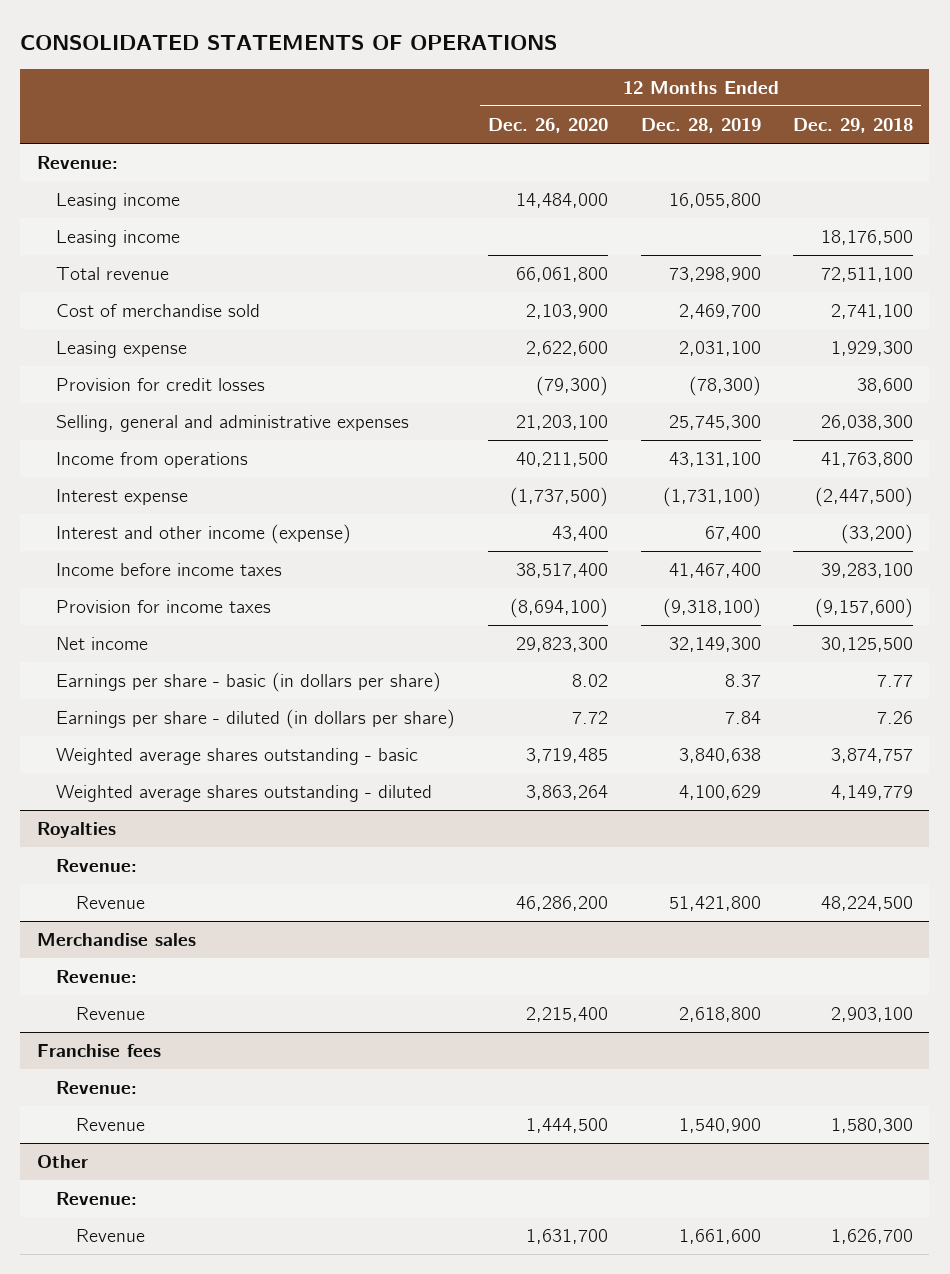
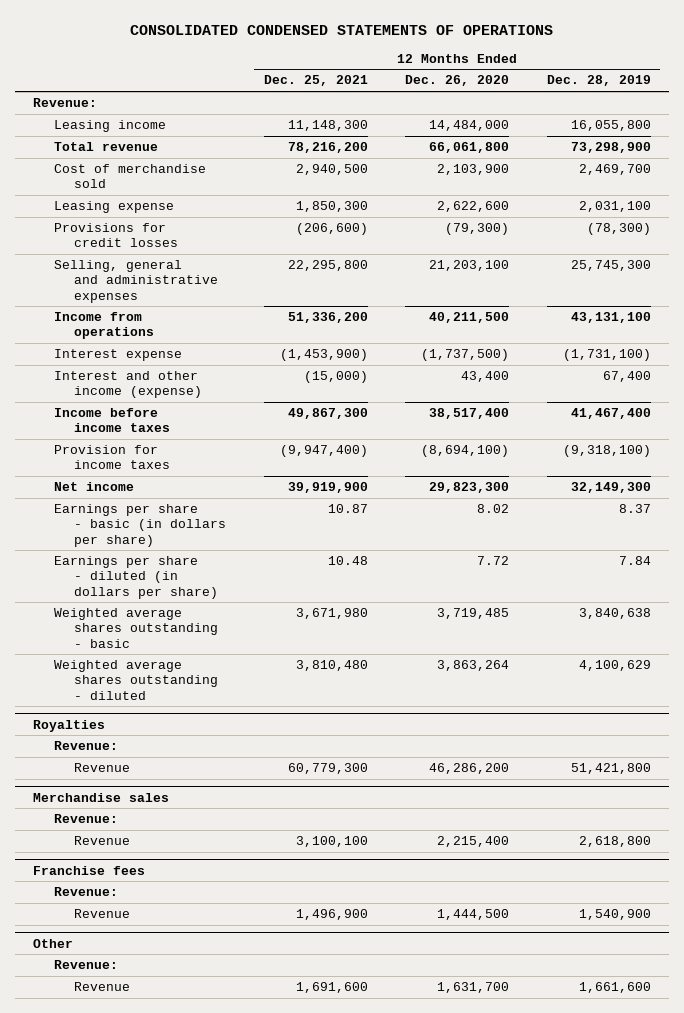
- CONSOLIDATED STATEMENTS OF OPERATIONS
+ CONSOLIDATED CONDENSED STATEMENTS OF OPERATIONS
- | 12 Months Ended Dec. 26, 2020 | 12 Months Ended Dec. 28, 2019 | 12 Months Ended Dec. 29, 2018
+ | 12 Months Ended Dec. 25, 2021 | 12 Months Ended Dec. 26, 2020 | 12 Months Ended Dec. 28, 2019
- Leasing income | | | 18,176,500
- Provision for credit losses | (79,300) | (78,300) | 38,600
+ Provisions for credit losses | (206,600) | (79,300) | (78,300)

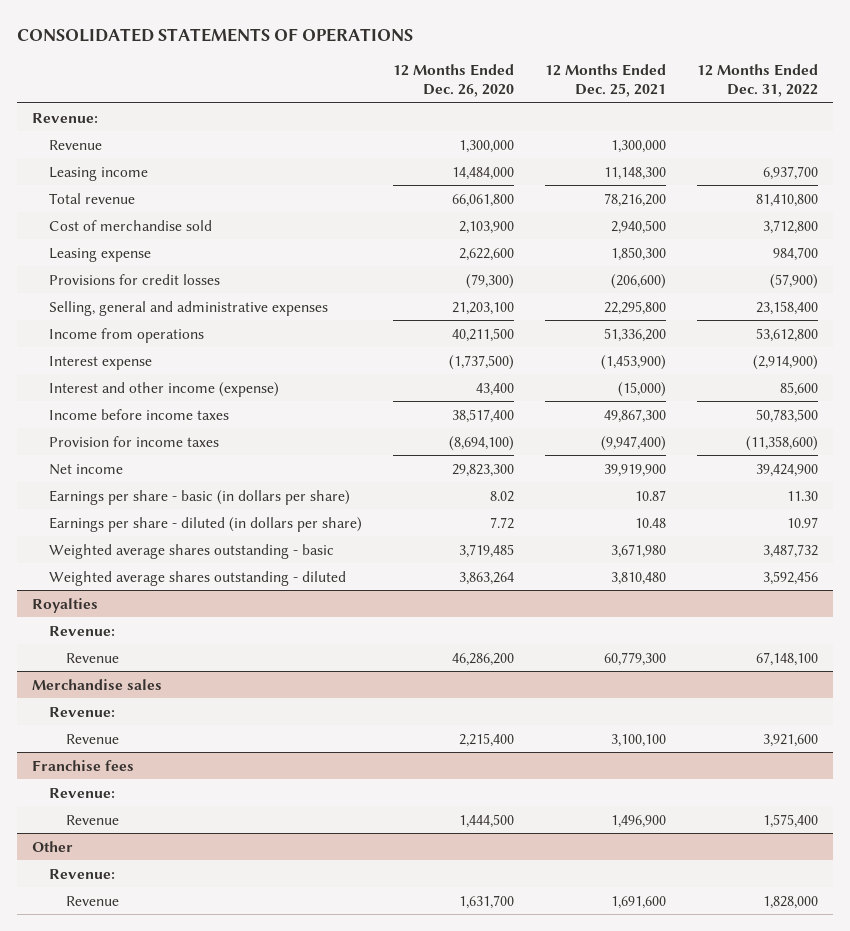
- CONSOLIDATED CONDENSED STATEMENTS OF OPERATIONS
+ CONSOLIDATED STATEMENTS OF OPERATIONS
- | 12 Months Ended Dec. 25, 2021 | 12 Months Ended Dec. 26, 2020 | 12 Months Ended Dec. 28, 2019
+ | 12 Months Ended Dec. 26, 2020 | 12 Months Ended Dec. 25, 2021 | 12 Months Ended Dec. 31, 2022
+ Revenue | 1,300,000 | 1,300,000 |

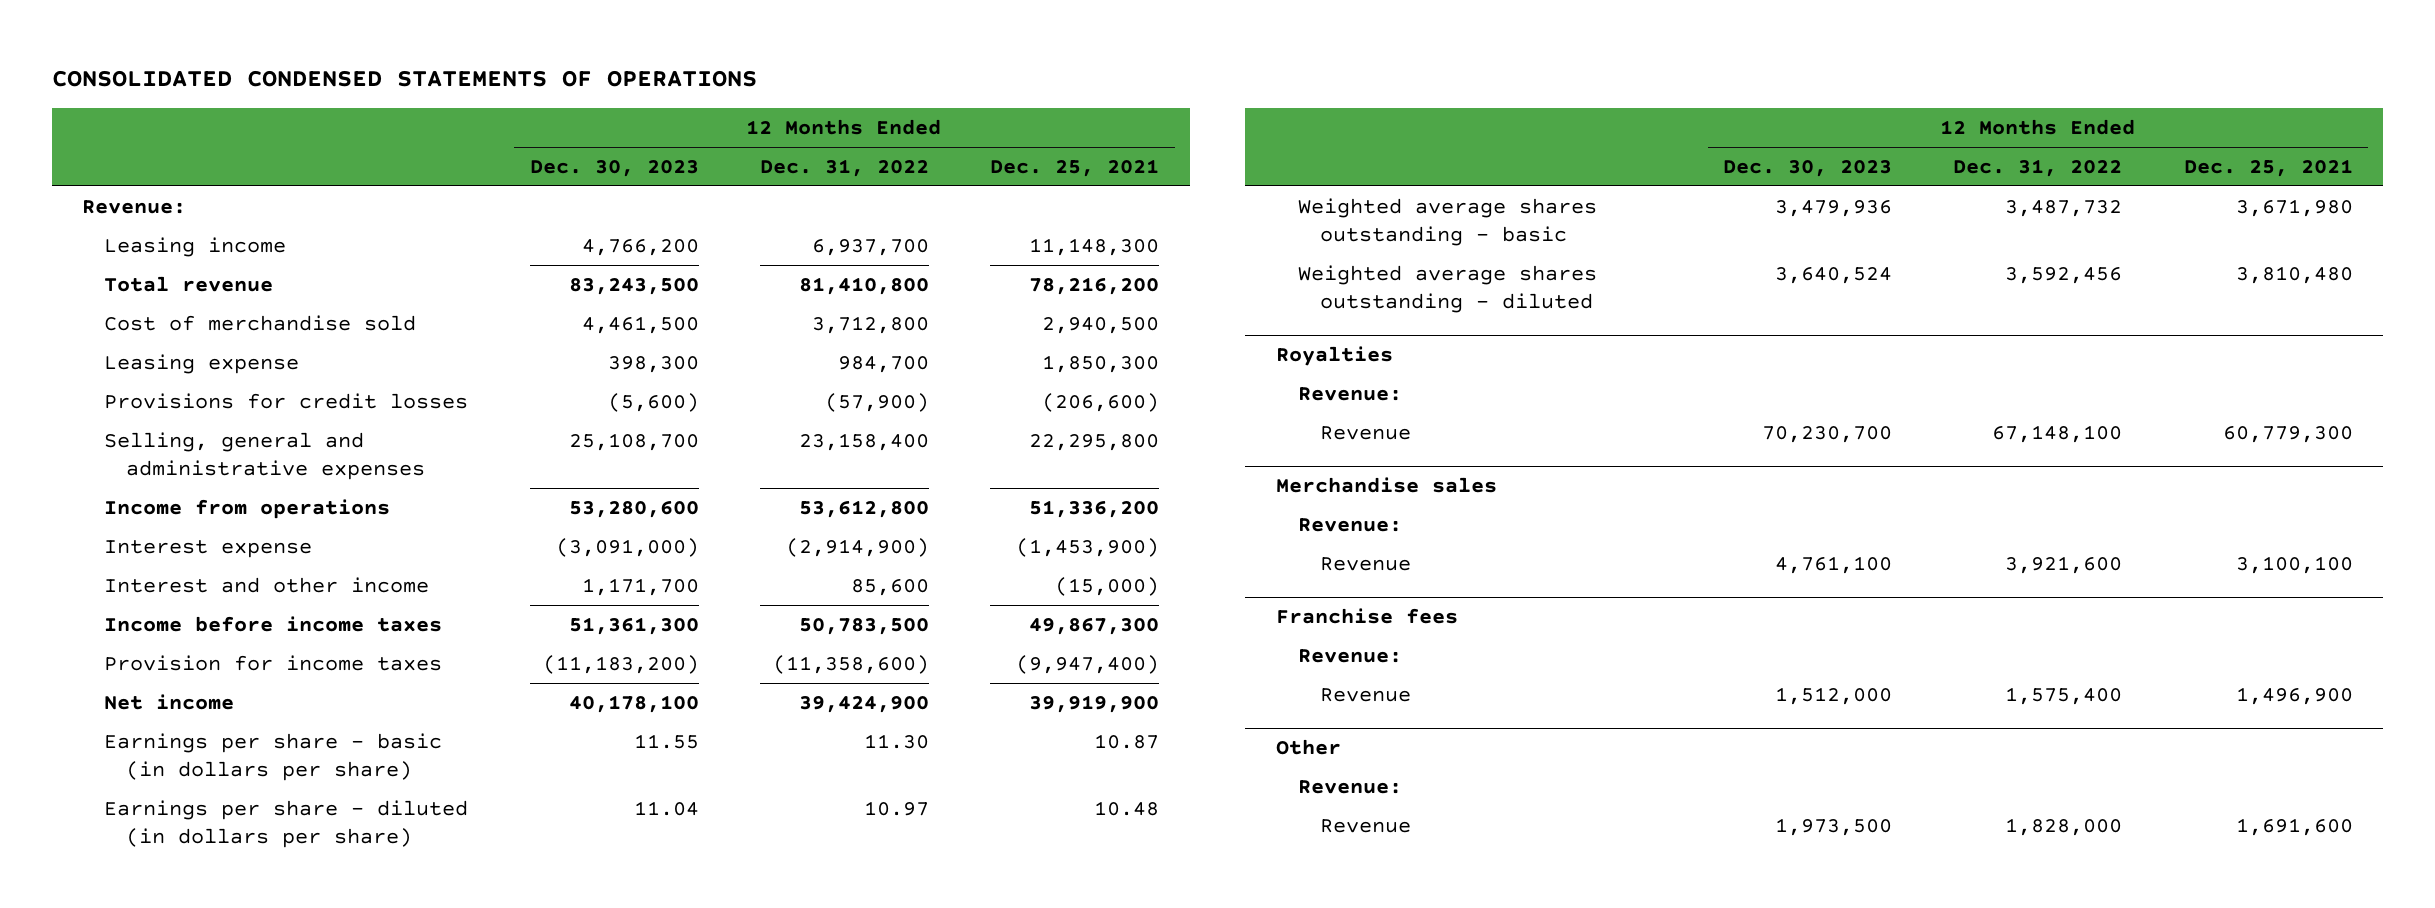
- CONSOLIDATED STATEMENTS OF OPERATIONS
+ CONSOLIDATED CONDENSED STATEMENTS OF OPERATIONS
- | 12 Months Ended Dec. 26, 2020 | 12 Months Ended Dec. 25, 2021 | 12 Months Ended Dec. 31, 2022
+ | 12 Months Ended Dec. 30, 2023 | 12 Months Ended Dec. 31, 2022 | 12 Months Ended Dec. 25, 2021
- Revenue | 1,300,000 | 1,300,000 |
- Interest and other income (expense) | 43,400 | (15,000) | 85,600
+ Interest and other income | 1,171,700 | 85,600 | (15,000)

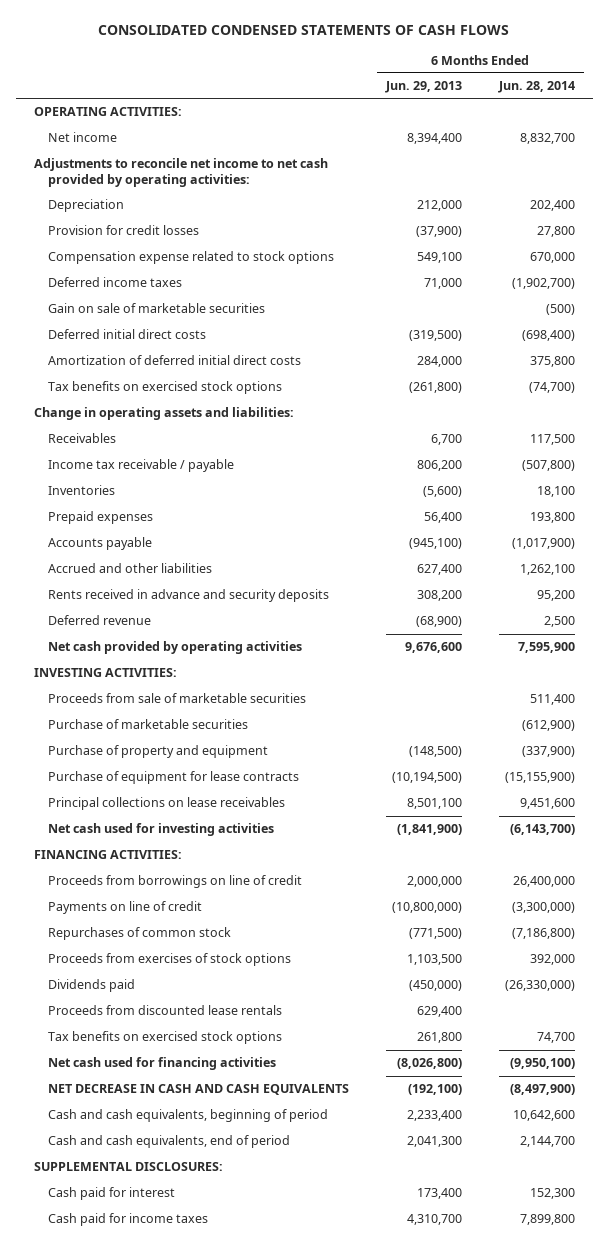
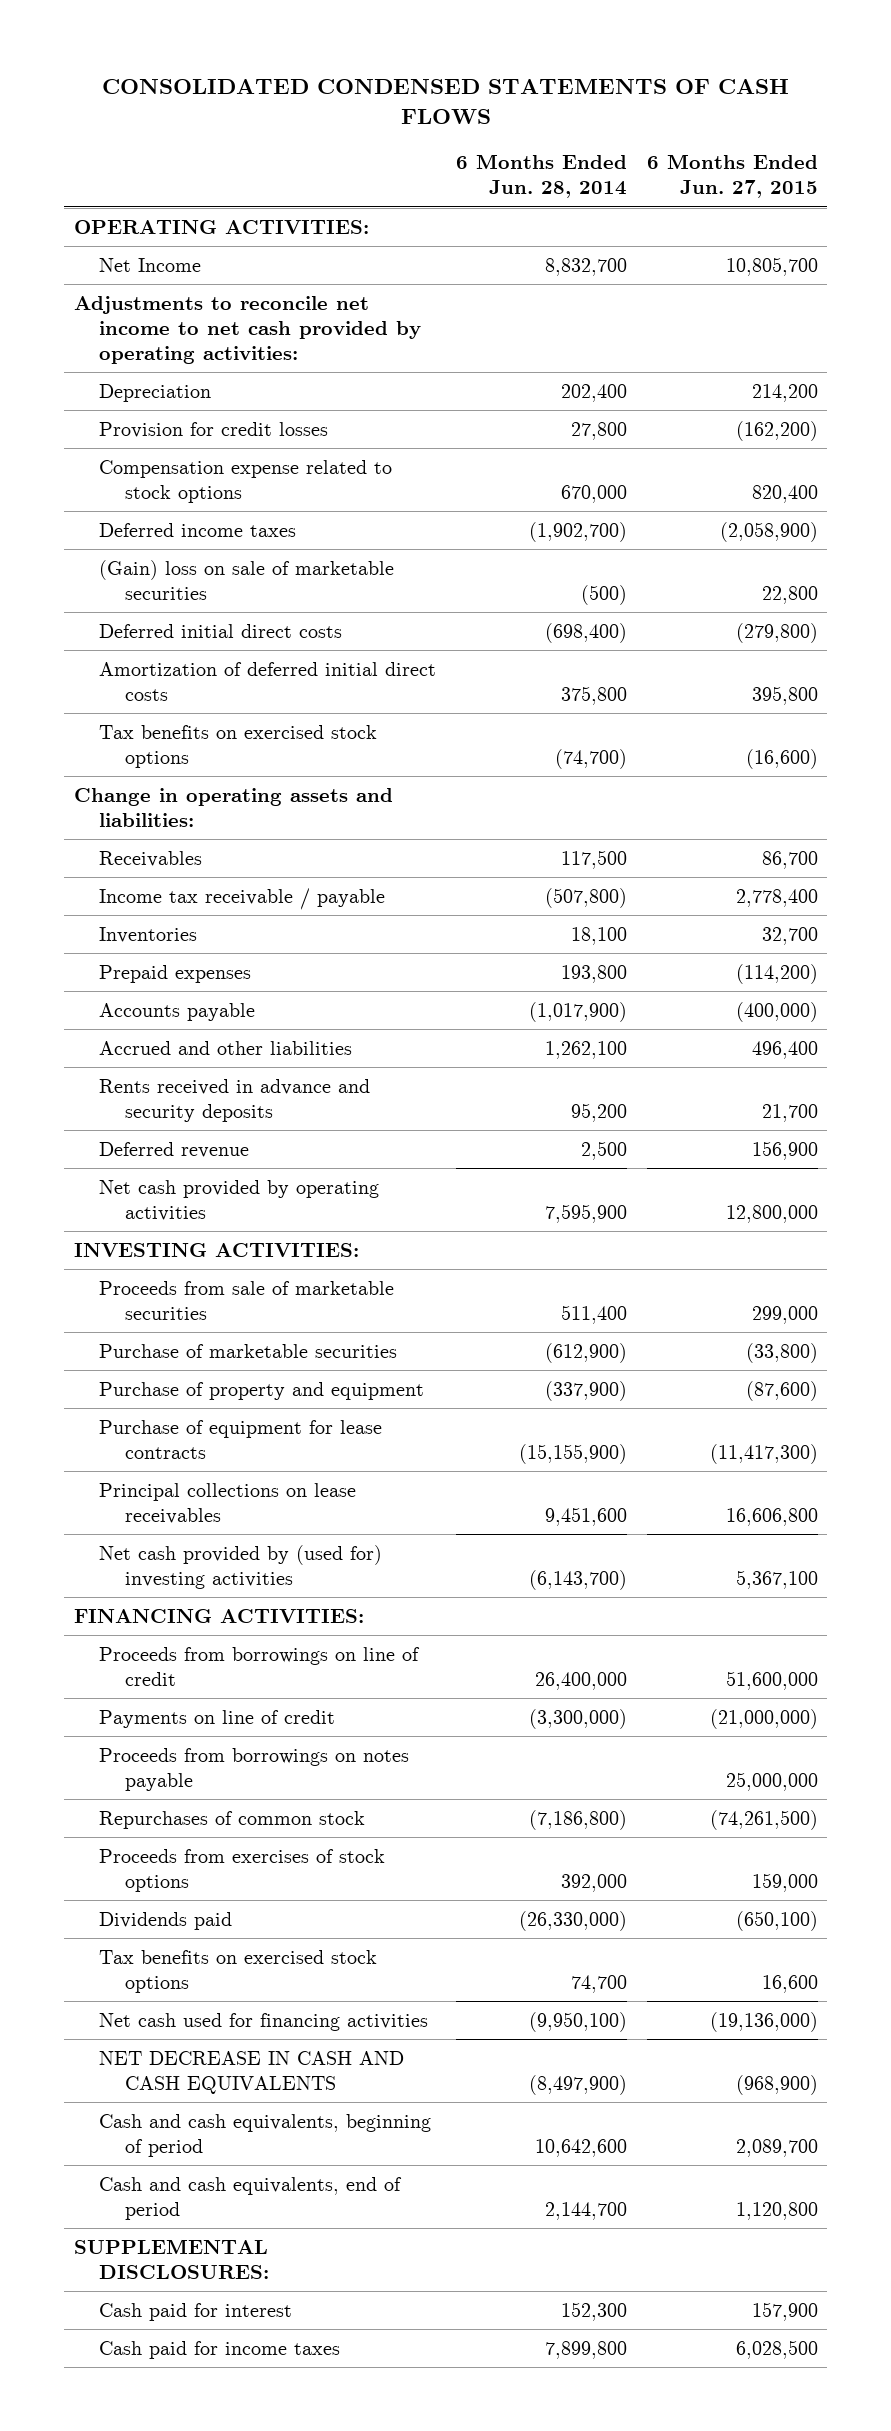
- | 6 Months Ended Jun. 29, 2013 | 6 Months Ended Jun. 28, 2014
+ | 6 Months Ended Jun. 28, 2014 | 6 Months Ended Jun. 27, 2015
- Net income | 8,394,400 | 8,832,700
+ Net Income | 8,832,700 | 10,805,700
- Gain on sale of marketable securities | | (500)
+ (Gain) loss on sale of marketable securities | (500) | 22,800
- Net cash used for investing activities | (1,841,900) | (6,143,700)
+ Net cash provided by (used for) investing activities | (6,143,700) | 5,367,100
+ Proceeds from borrowings on notes payable | | 25,000,000
- Proceeds from discounted lease rentals | 629,400 |

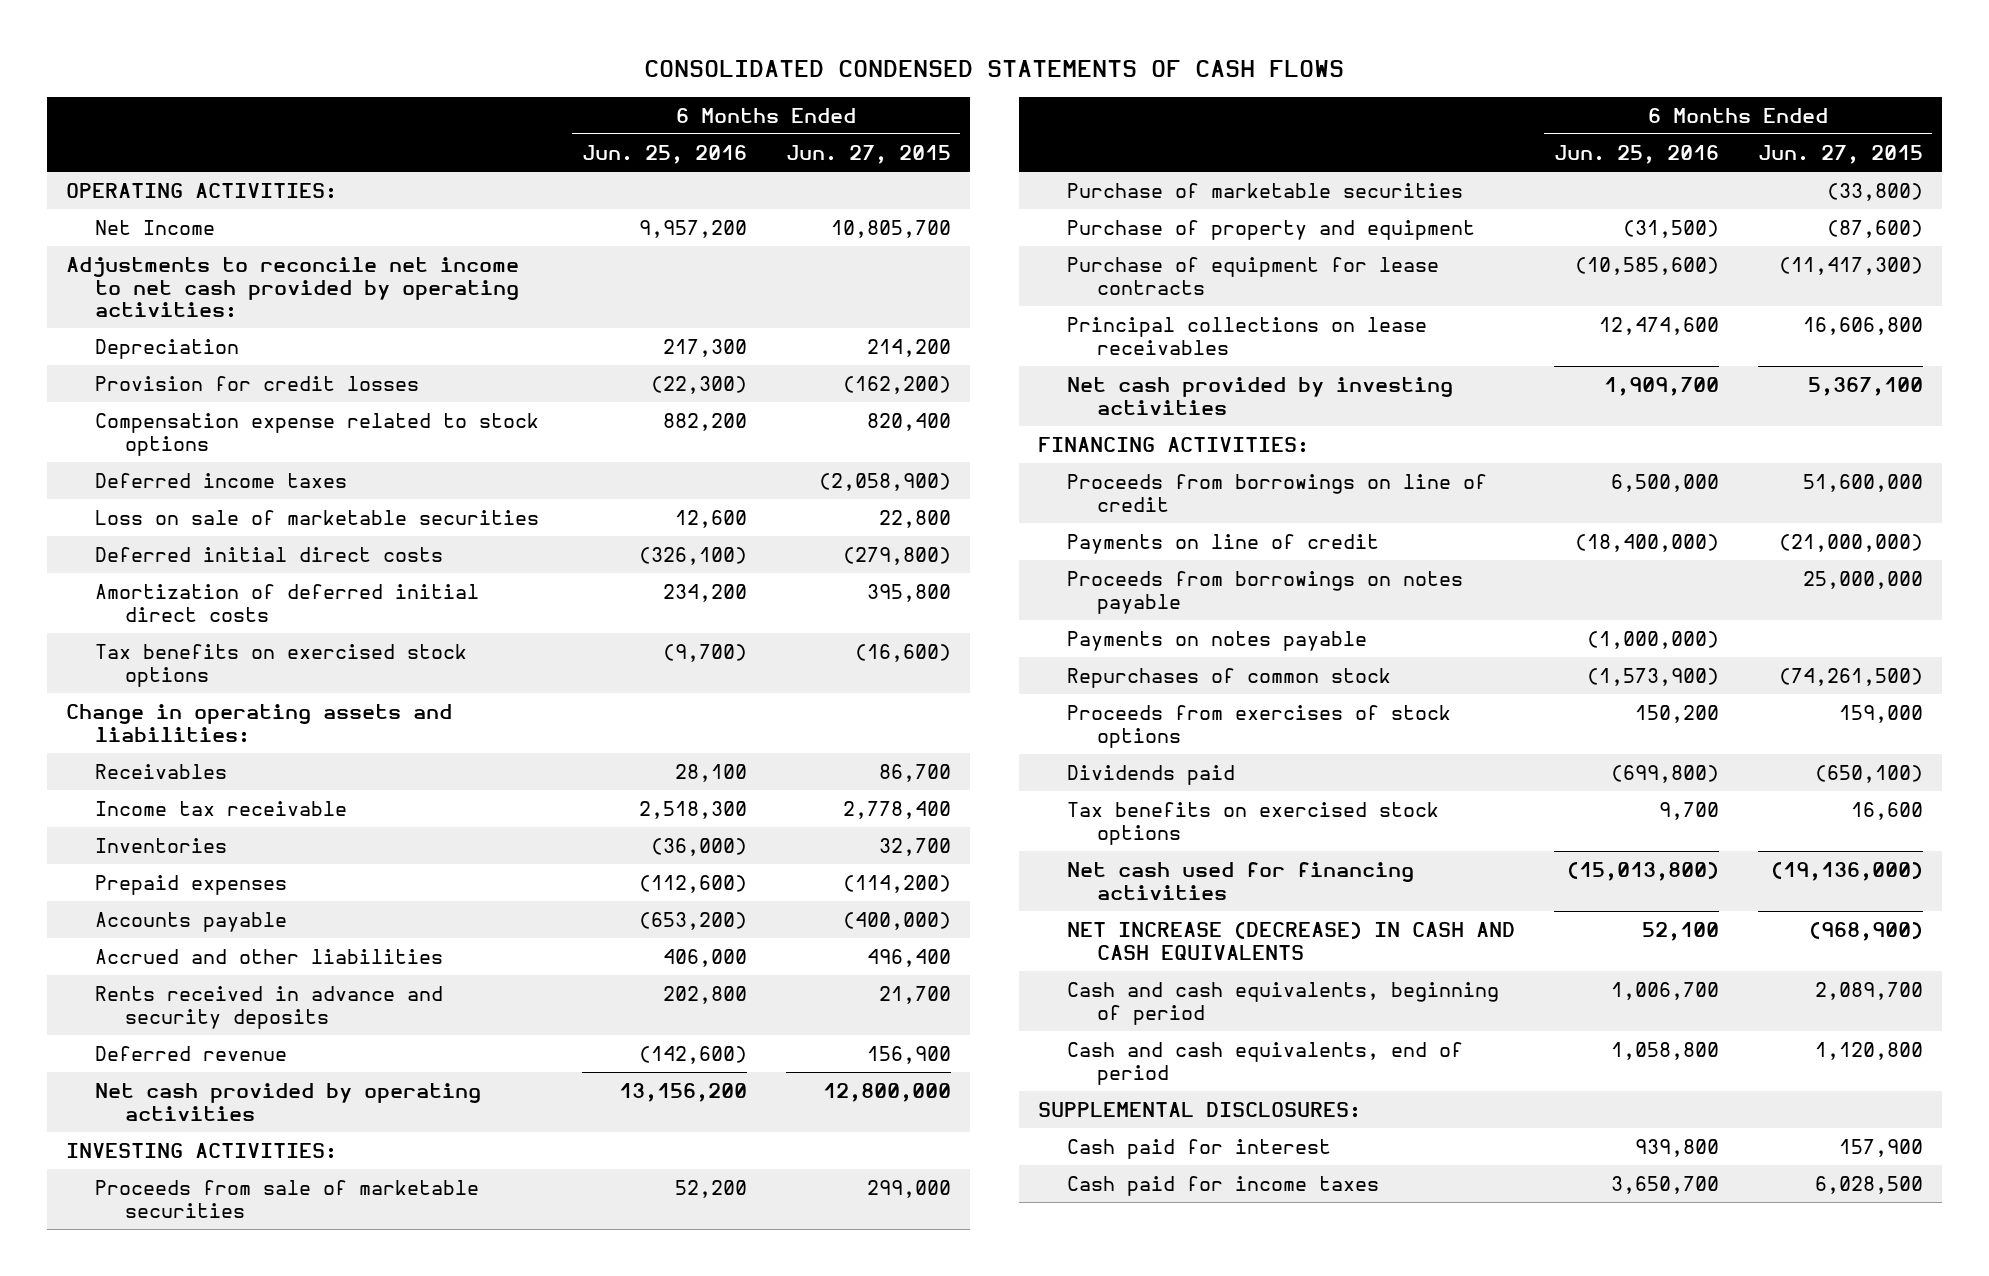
- | 6 Months Ended Jun. 28, 2014 | 6 Months Ended Jun. 27, 2015
+ | 6 Months Ended Jun. 25, 2016 | 6 Months Ended Jun. 27, 2015
- (Gain) loss on sale of marketable securities | (500) | 22,800
+ Loss on sale of marketable securities | 12,600 | 22,800
- Income tax receivable / payable | (507,800) | 2,778,400
+ Income tax receivable | 2,518,300 | 2,778,400
- Net cash provided by (used for) investing activities | (6,143,700) | 5,367,100
+ Net cash provided by investing activities | 1,909,700 | 5,367,100
+ Payments on notes payable | (1,000,000) |
- NET DECREASE IN CASH AND CASH EQUIVALENTS | (8,497,900) | (968,900)
+ NET INCREASE (DECREASE) IN CASH AND CASH EQUIVALENTS | 52,100 | (968,900)

